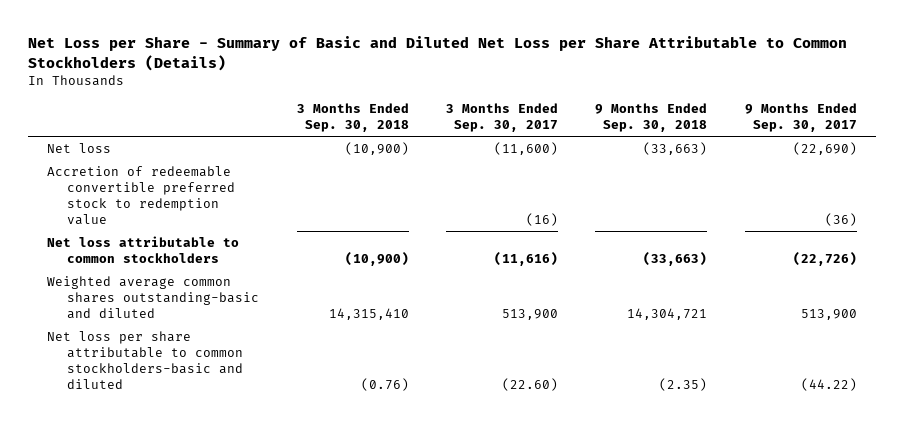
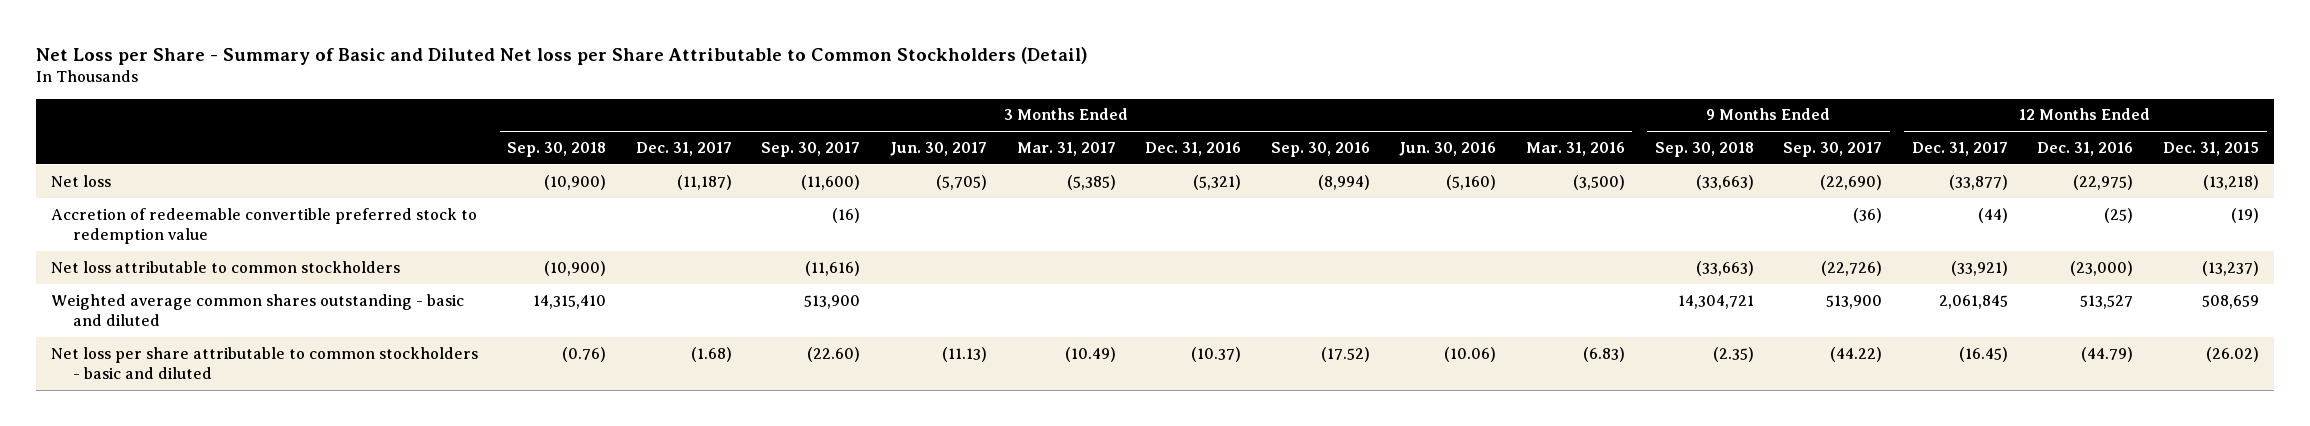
- Net Loss per Share - Summary of Basic and Diluted Net Loss per Share Attributable to Common Stockholders (Details)
+ Net Loss per Share - Summary of Basic and Diluted Net loss per Share Attributable to Common Stockholders (Detail)
- | 3 Months Ended Sep. 30, 2018 | 3 Months Ended Sep. 30, 2017 | 9 Months Ended Sep. 30, 2018 | 9 Months Ended Sep. 30, 2017
+ | 3 Months Ended Sep. 30, 2018 | 3 Months Ended Dec. 31, 2017 | 3 Months Ended Sep. 30, 2017 | 3 Months Ended Jun. 30, 2017 | 3 Months Ended Mar. 31, 2017 | 3 Months Ended Dec. 31, 2016 | 3 Months Ended Sep. 30, 2016 | 3 Months Ended Jun. 30, 2016 | 3 Months Ended Mar. 31, 2016 | 9 Months Ended Sep. 30, 2018 | 9 Months Ended Sep. 30, 2017 | 12 Months Ended Dec. 31, 2017 | 12 Months Ended Dec. 31, 2016 | 12 Months Ended Dec. 31, 2015
- Weighted average common shares outstanding-basic and diluted | 14,315,410 | 513,900 | 14,304,721 | 513,900
- Net loss per share attributable to common stockholders-basic and diluted | (0.76) | (22.60) | (2.35) | (44.22)
+ Weighted average common shares outstanding - basic and diluted | 14,315,410 | | 513,900 | | | | | | | 14,304,721 | 513,900 | 2,061,845 | 513,527 | 508,659
+ Net loss per share attributable to common stockholders - basic and diluted | (0.76) | (1.68) | (22.60) | (11.13) | (10.49) | (10.37) | (17.52) | (10.06) | (6.83) | (2.35) | (44.22) | (16.45) | (44.79) | (26.02)

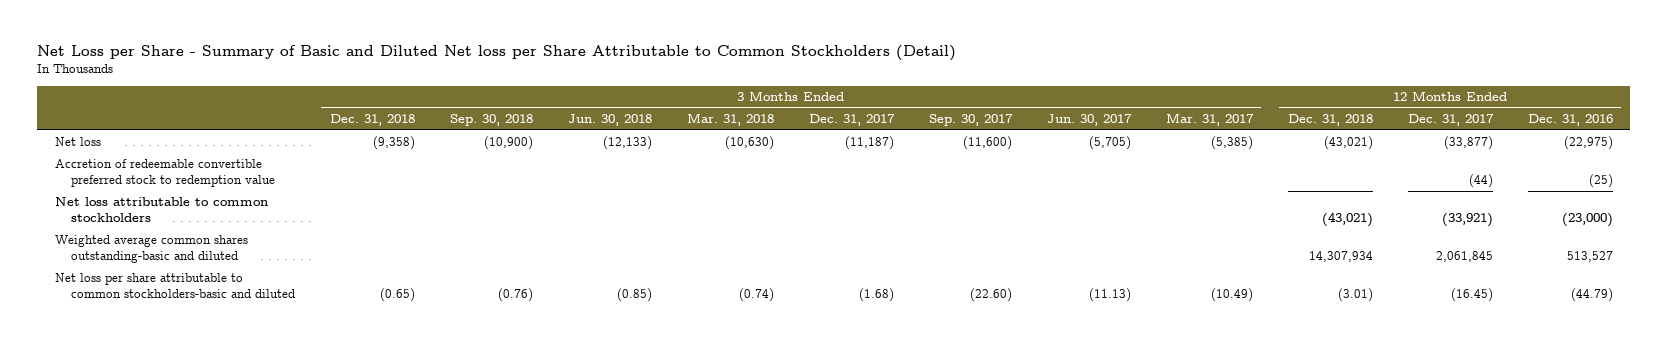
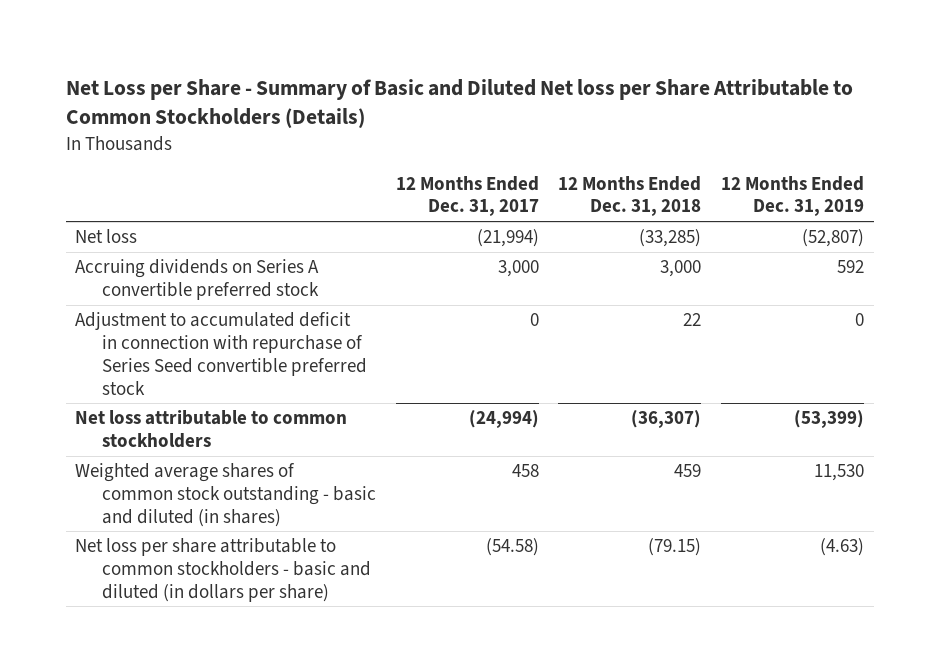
- Net Loss per Share - Summary of Basic and Diluted Net loss per Share Attributable to Common Stockholders (Detail)
+ Net Loss per Share - Summary of Basic and Diluted Net loss per Share Attributable to Common Stockholders (Details)
- | 3 Months Ended Dec. 31, 2018 | 3 Months Ended Sep. 30, 2018 | 3 Months Ended Jun. 30, 2018 | 3 Months Ended Mar. 31, 2018 | 3 Months Ended Dec. 31, 2017 | 3 Months Ended Sep. 30, 2017 | 3 Months Ended Jun. 30, 2017 | 3 Months Ended Mar. 31, 2017 | 12 Months Ended Dec. 31, 2018 | 12 Months Ended Dec. 31, 2017 | 12 Months Ended Dec. 31, 2016
+ | 12 Months Ended Dec. 31, 2017 | 12 Months Ended Dec. 31, 2018 | 12 Months Ended Dec. 31, 2019
- Net loss | (9,358) | (10,900) | (12,133) | (10,630) | (11,187) | (11,600) | (5,705) | (5,385) | (43,021) | (33,877) | (22,975)
- Accretion of redeemable convertible preferred stock to redemption value | | | | | | | | | | (44) | (25)
- Net loss attributable to common stockholders | | | | | | | | | (43,021) | (33,921) | (23,000)
- Weighted average common shares outstanding-basic and diluted | | | | | | | | | 14,307,934 | 2,061,845 | 513,527
- Net loss per share attributable to common stockholders-basic and diluted | (0.65) | (0.76) | (0.85) | (0.74) | (1.68) | (22.60) | (11.13) | (10.49) | (3.01) | (16.45) | (44.79)
+ Net loss | (21,994) | (33,285) | (52,807)
+ Accruing dividends on Series A convertible preferred stock | 3,000 | 3,000 | 592
+ Adjustment to accumulated deficit in connection with repurchase of Series Seed convertible preferred stock | 0 | 22 | 0
+ Net loss attributable to common stockholders | (24,994) | (36,307) | (53,399)
+ Weighted average shares of common stock outstanding - basic and diluted (in shares) | 458 | 459 | 11,530
+ Net loss per share attributable to common stockholders - basic and diluted (in dollars per share) | (54.58) | (79.15) | (4.63)

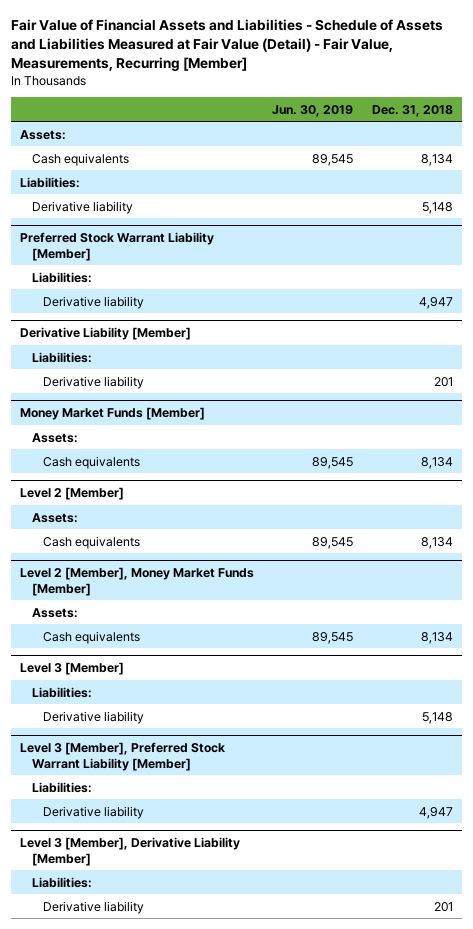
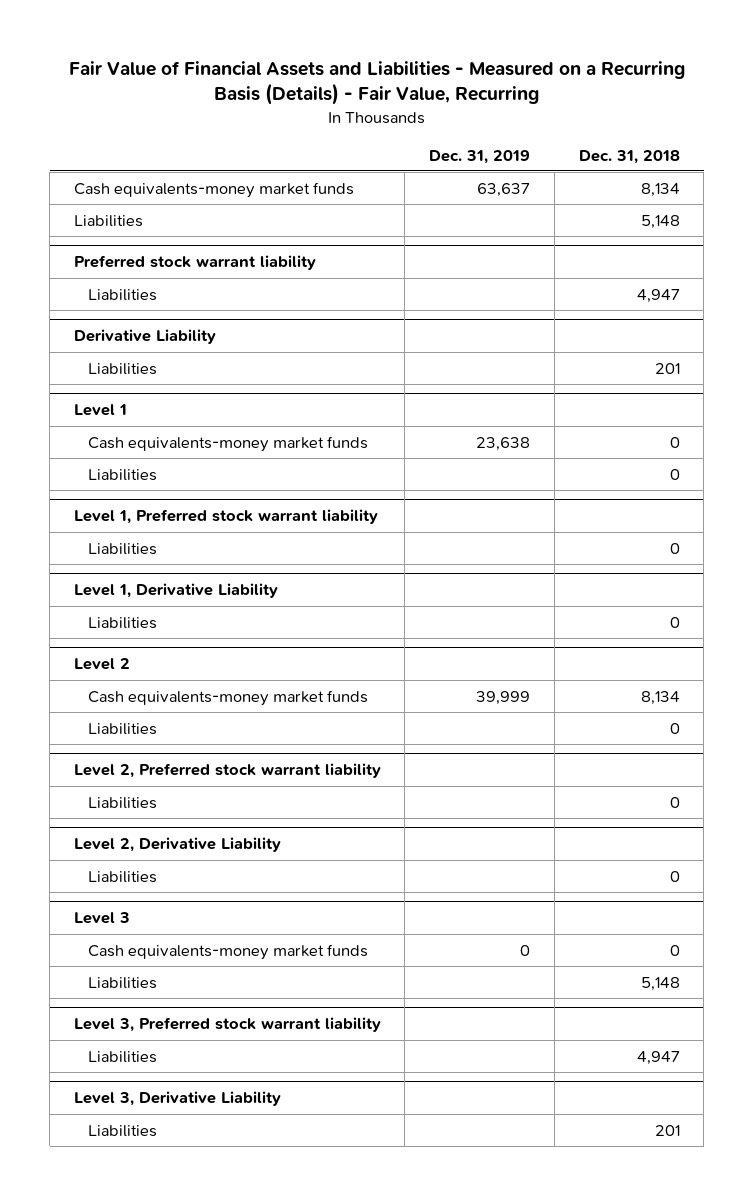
- Fair Value of Financial Assets and Liabilities - Schedule of Assets and Liabilities Measured at Fair Value (Detail) - Fair Value, Measurements, Recurring [Member]
+ Fair Value of Financial Assets and Liabilities - Measured on a Recurring Basis (Details) - Fair Value, Recurring
- | Jun. 30, 2019 | Dec. 31, 2018
+ | Dec. 31, 2019 | Dec. 31, 2018
- Assets:
- Cash equivalents | 89,545 | 8,134
- Liabilities:
- Derivative liability | | 5,148
- Preferred Stock Warrant Liability [Member]
- Liabilities:
- Derivative liability | | 4,947
- Derivative Liability [Member]
- Liabilities:
- Derivative liability | | 201
- Money Market Funds [Member]
- Assets:
- Cash equivalents | 89,545 | 8,134
- Level 2 [Member]
- Assets:
- Cash equivalents | 89,545 | 8,134
- Level 2 [Member], Money Market Funds [Member]
- Assets:
- Cash equivalents | 89,545 | 8,134
- Level 3 [Member]
- Liabilities:
- Derivative liability | | 5,148
- Level 3 [Member], Preferred Stock Warrant Liability [Member]
- Liabilities:
- Derivative liability | | 4,947
- Level 3 [Member], Derivative Liability [Member]
- Liabilities:
- Derivative liability | | 201
+ Cash equivalents-money market funds | 63,637 | 8,134
+ Liabilities | | 5,148
+ Preferred stock warrant liability
+ Liabilities | | 4,947
+ Derivative Liability
+ Liabilities | | 201
+ Level 1
+ Cash equivalents-money market funds | 23,638 | 0
+ Liabilities | | 0
+ Level 1, Preferred stock warrant liability
+ Liabilities | | 0
+ Level 1, Derivative Liability
+ Liabilities | | 0
+ Level 2
+ Cash equivalents-money market funds | 39,999 | 8,134
+ Liabilities | | 0
+ Level 2, Preferred stock warrant liability
+ Liabilities | | 0
+ Level 2, Derivative Liability
+ Liabilities | | 0
+ Level 3
+ Cash equivalents-money market funds | 0 | 0
+ Liabilities | | 5,148
+ Level 3, Preferred stock warrant liability
+ Liabilities | | 4,947
+ Level 3, Derivative Liability
+ Liabilities | | 201

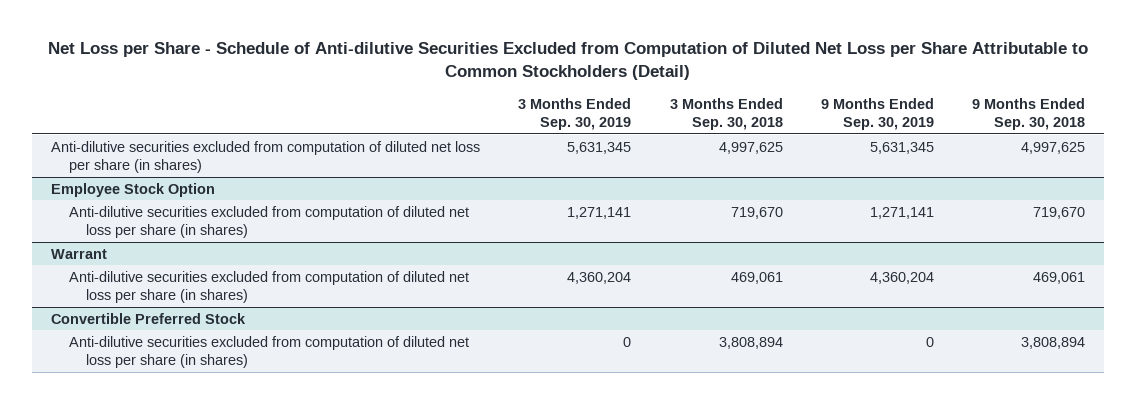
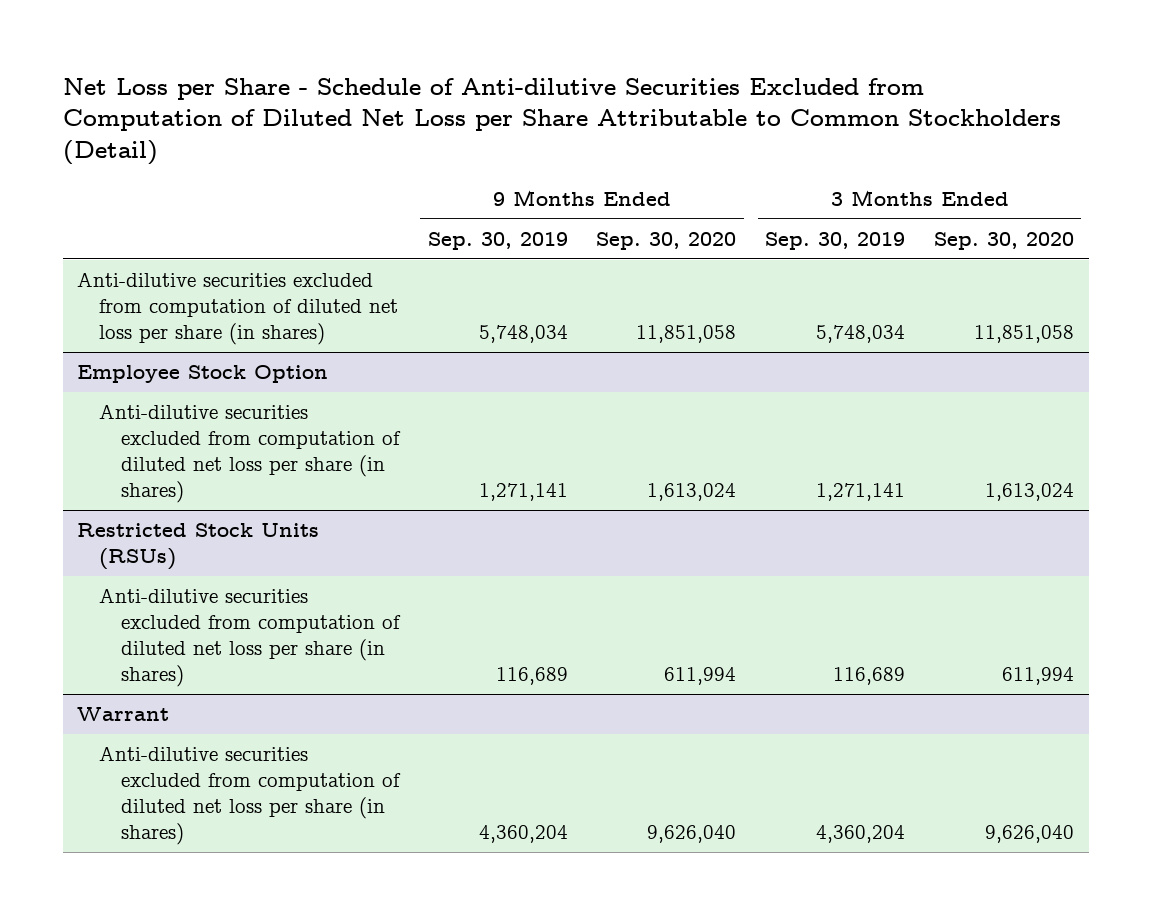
- | 3 Months Ended Sep. 30, 2019 | 3 Months Ended Sep. 30, 2018 | 9 Months Ended Sep. 30, 2019 | 9 Months Ended Sep. 30, 2018
+ | 9 Months Ended Sep. 30, 2019 | 9 Months Ended Sep. 30, 2020 | 3 Months Ended Sep. 30, 2019 | 3 Months Ended Sep. 30, 2020
- Anti-dilutive securities excluded from computation of diluted net loss per share (in shares) | 5,631,345 | 4,997,625 | 5,631,345 | 4,997,625
+ Anti-dilutive securities excluded from computation of diluted net loss per share (in shares) | 5,748,034 | 11,851,058 | 5,748,034 | 11,851,058
+ Restricted Stock Units (RSUs)
+ Anti-dilutive securities excluded from computation of diluted net loss per share (in shares) | 116,689 | 611,994 | 116,689 | 611,994
- Convertible Preferred Stock
- Anti-dilutive securities excluded from computation of diluted net loss per share (in shares) | 0 | 3,808,894 | 0 | 3,808,894

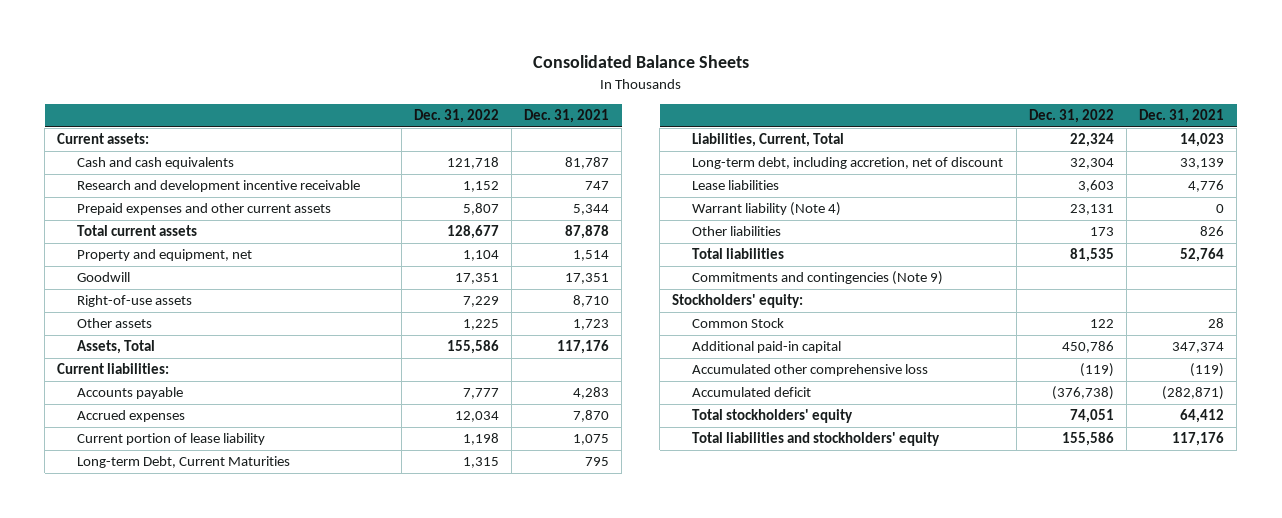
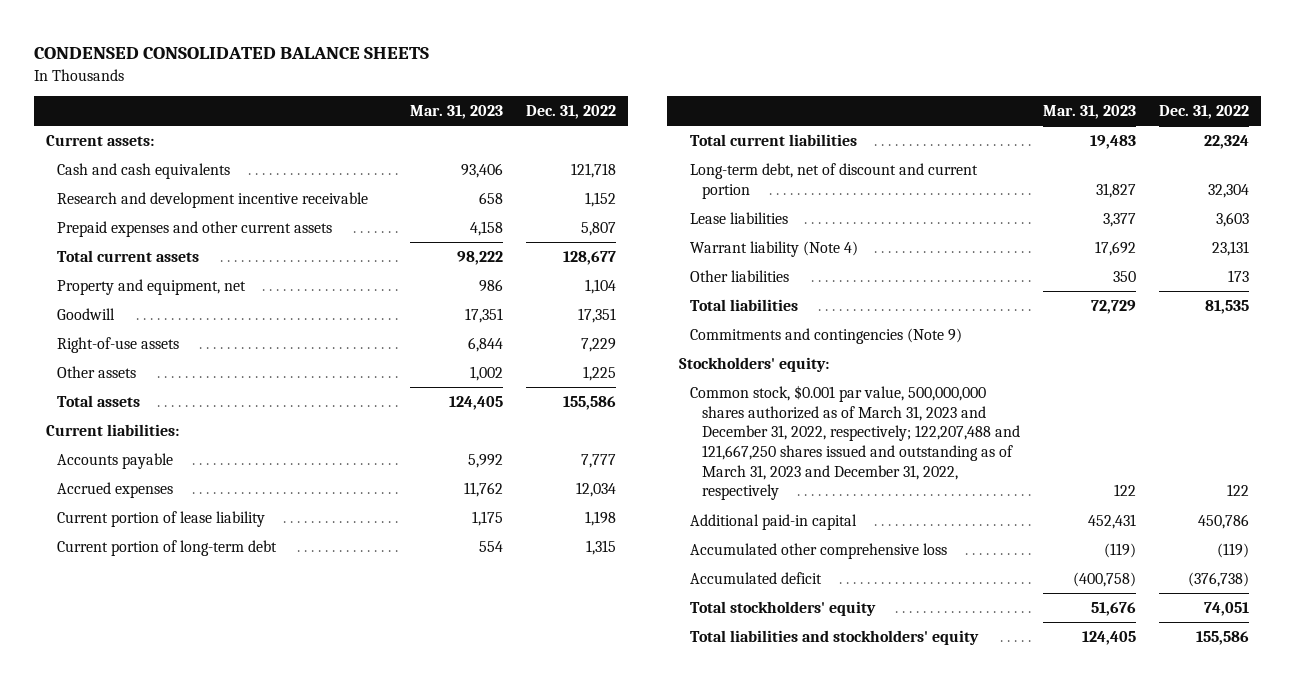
- Consolidated Balance Sheets
+ CONDENSED CONSOLIDATED BALANCE SHEETS
- | Dec. 31, 2022 | Dec. 31, 2021
+ | Mar. 31, 2023 | Dec. 31, 2022
- Assets, Total | 155,586 | 117,176
+ Total assets | 124,405 | 155,586
- Long-term Debt, Current Maturities | 1,315 | 795
- Liabilities, Current, Total | 22,324 | 14,023
- Long-term debt, including accretion, net of discount | 32,304 | 33,139
+ Current portion of long-term debt | 554 | 1,315
+ Total current liabilities | 19,483 | 22,324
+ Long-term debt, net of discount and current portion | 31,827 | 32,304
- Common Stock | 122 | 28
+ Common stock, $0.001 par value, 500,000,000 shares authorized as of March 31, 2023 and December 31, 2022, respectively; 122,207,488 and 121,667,250 shares issued and outstanding as of March 31, 2023 and December 31, 2022, respectively | 122 | 122

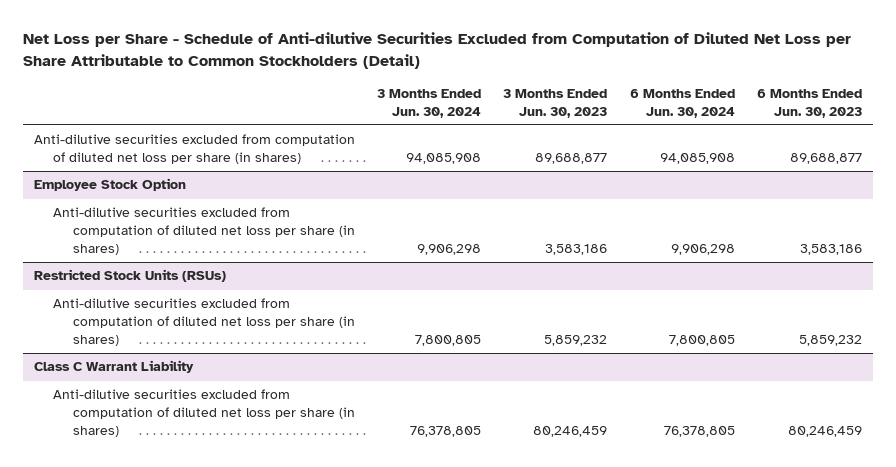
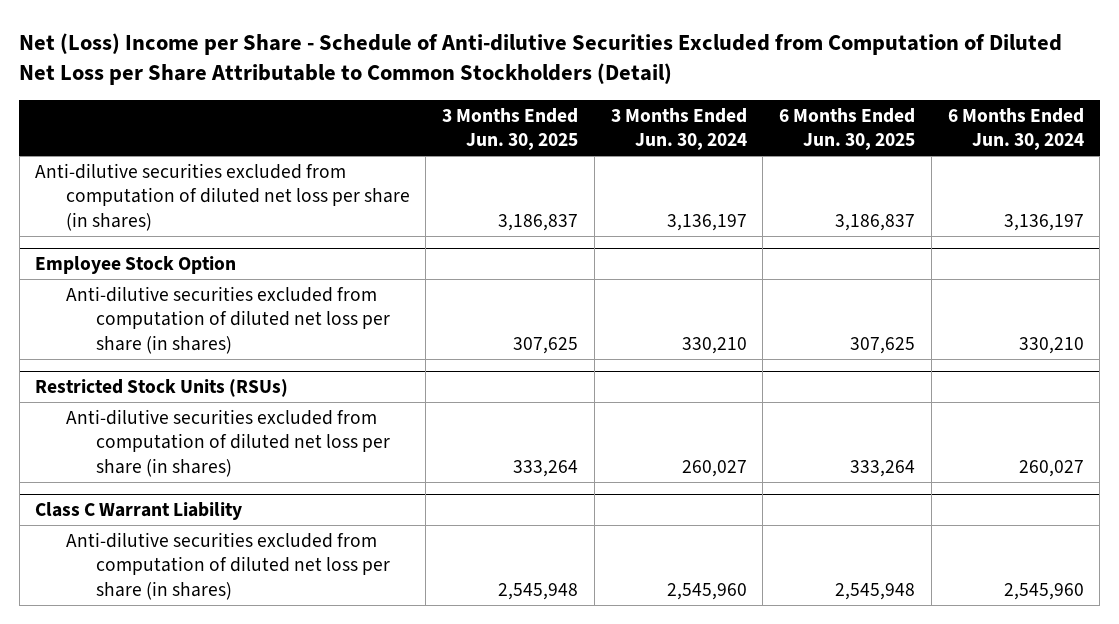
- Net Loss per Share - Schedule of Anti-dilutive Securities Excluded from Computation of Diluted Net Loss per Share Attributable to Common Stockholders (Detail)
+ Net (Loss) Income per Share - Schedule of Anti-dilutive Securities Excluded from Computation of Diluted Net Loss per Share Attributable to Common Stockholders (Detail)
- | 3 Months Ended Jun. 30, 2024 | 3 Months Ended Jun. 30, 2023 | 6 Months Ended Jun. 30, 2024 | 6 Months Ended Jun. 30, 2023
+ | 3 Months Ended Jun. 30, 2025 | 3 Months Ended Jun. 30, 2024 | 6 Months Ended Jun. 30, 2025 | 6 Months Ended Jun. 30, 2024
- Anti-dilutive securities excluded from computation of diluted net loss per share (in shares) | 94,085,908 | 89,688,877 | 94,085,908 | 89,688,877
+ Anti-dilutive securities excluded from computation of diluted net loss per share (in shares) | 3,186,837 | 3,136,197 | 3,186,837 | 3,136,197
@ Employee Stock Option
- Anti-dilutive securities excluded from computation of diluted net loss per share (in shares) | 9,906,298 | 3,583,186 | 9,906,298 | 3,583,186
+ Anti-dilutive securities excluded from computation of diluted net loss per share (in shares) | 307,625 | 330,210 | 307,625 | 330,210
@ Restricted Stock Units (RSUs)
- Anti-dilutive securities excluded from computation of diluted net loss per share (in shares) | 7,800,805 | 5,859,232 | 7,800,805 | 5,859,232
+ Anti-dilutive securities excluded from computation of diluted net loss per share (in shares) | 333,264 | 260,027 | 333,264 | 260,027
@ Class C Warrant Liability
- Anti-dilutive securities excluded from computation of diluted net loss per share (in shares) | 76,378,805 | 80,246,459 | 76,378,805 | 80,246,459
+ Anti-dilutive securities excluded from computation of diluted net loss per share (in shares) | 2,545,948 | 2,545,960 | 2,545,948 | 2,545,960

